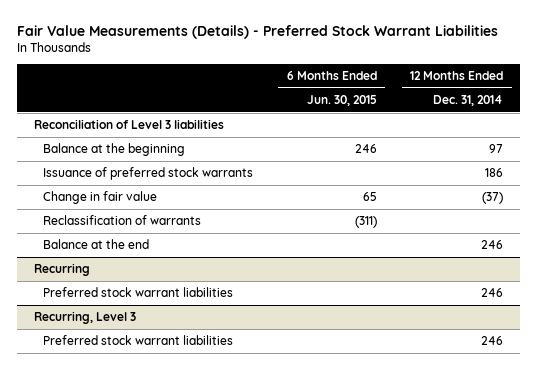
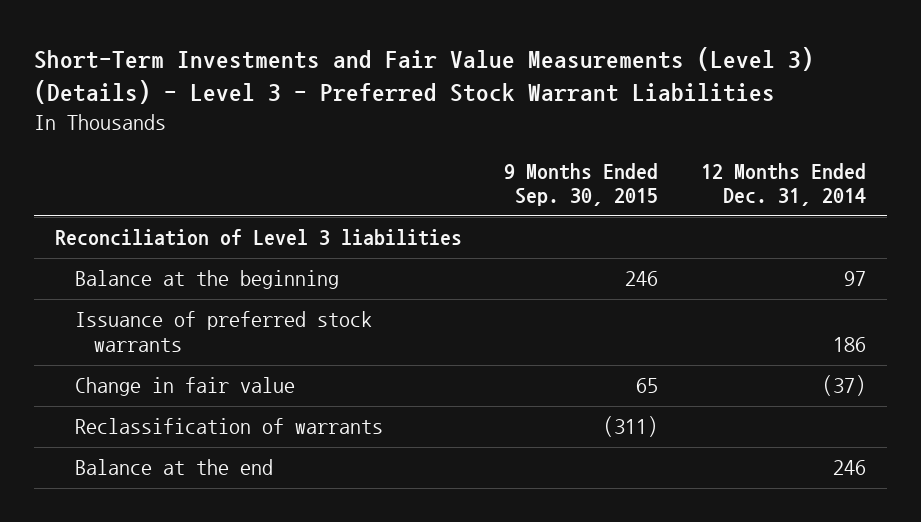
- Fair Value Measurements (Details) - Preferred Stock Warrant Liabilities
+ Short-Term Investments and Fair Value Measurements (Level 3) (Details) - Level 3 - Preferred Stock Warrant Liabilities
- | 6 Months Ended Jun. 30, 2015 | 12 Months Ended Dec. 31, 2014
+ | 9 Months Ended Sep. 30, 2015 | 12 Months Ended Dec. 31, 2014
- Recurring
- Preferred stock warrant liabilities | | 246
- Recurring, Level 3
- Preferred stock warrant liabilities | | 246

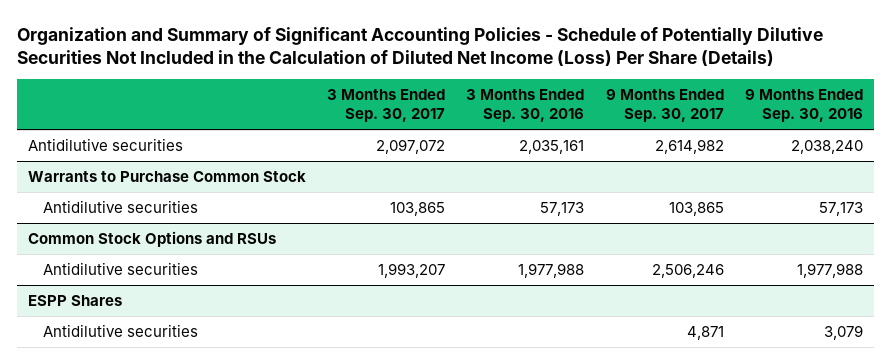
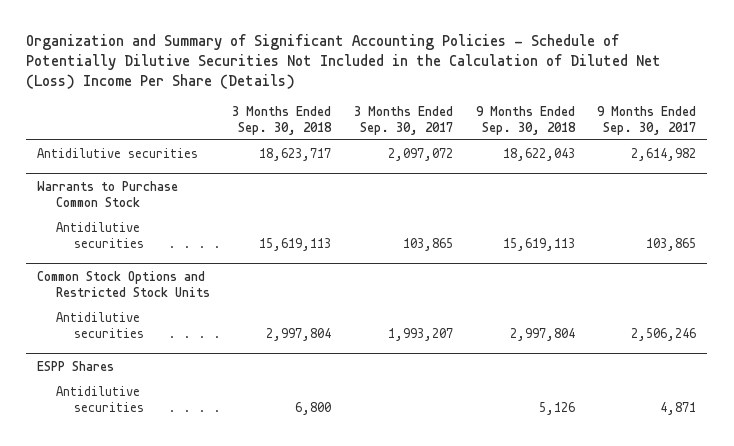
- Organization and Summary of Significant Accounting Policies - Schedule of Potentially Dilutive Securities Not Included in the Calculation of Diluted Net Income (Loss) Per Share (Details)
+ Organization and Summary of Significant Accounting Policies - Schedule of Potentially Dilutive Securities Not Included in the Calculation of Diluted Net (Loss) Income Per Share (Details)
- | 3 Months Ended Sep. 30, 2017 | 3 Months Ended Sep. 30, 2016 | 9 Months Ended Sep. 30, 2017 | 9 Months Ended Sep. 30, 2016
+ | 3 Months Ended Sep. 30, 2018 | 3 Months Ended Sep. 30, 2017 | 9 Months Ended Sep. 30, 2018 | 9 Months Ended Sep. 30, 2017
- Common Stock Options and RSUs
+ Common Stock Options and Restricted Stock Units

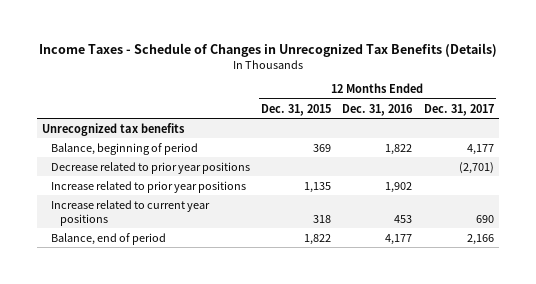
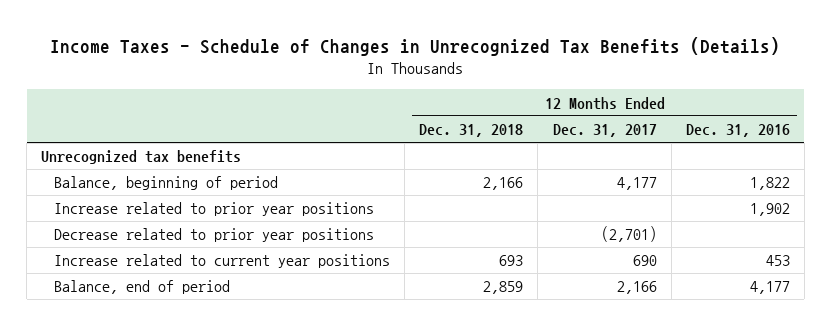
- | 12 Months Ended Dec. 31, 2015 | 12 Months Ended Dec. 31, 2016 | 12 Months Ended Dec. 31, 2017
+ | 12 Months Ended Dec. 31, 2018 | 12 Months Ended Dec. 31, 2017 | 12 Months Ended Dec. 31, 2016
moved down: Decrease related to prior year positions | | (2,701) |

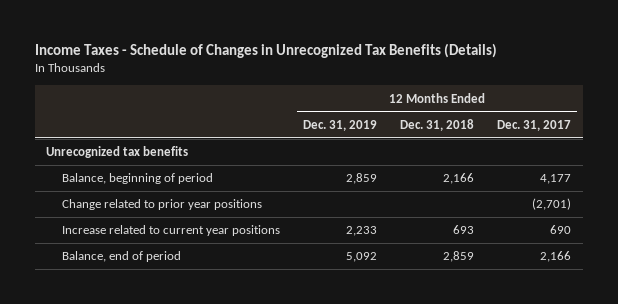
- | 12 Months Ended Dec. 31, 2018 | 12 Months Ended Dec. 31, 2017 | 12 Months Ended Dec. 31, 2016
+ | 12 Months Ended Dec. 31, 2019 | 12 Months Ended Dec. 31, 2018 | 12 Months Ended Dec. 31, 2017
- Increase related to prior year positions | | | 1,902
- Decrease related to prior year positions | | (2,701) |
+ Change related to prior year positions | | | (2,701)

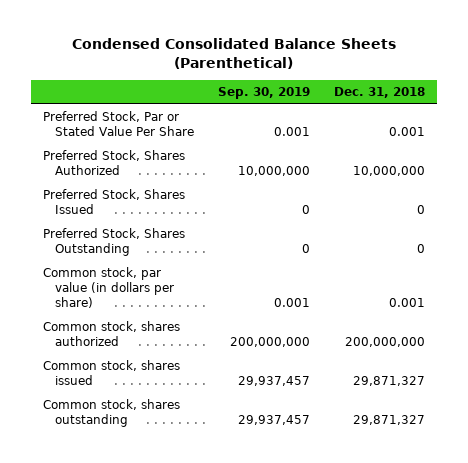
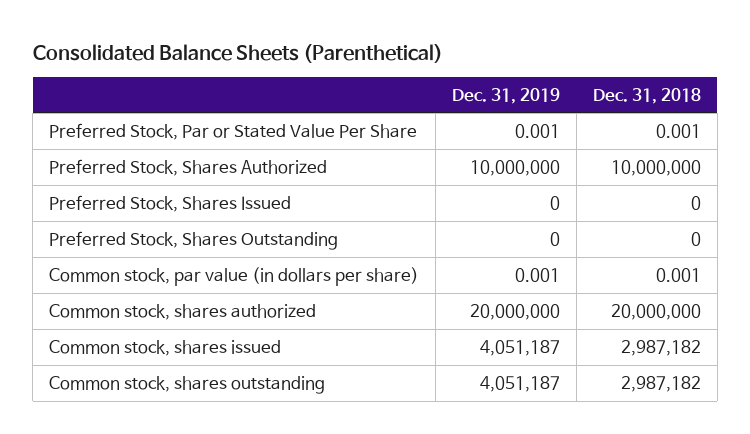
- Condensed Consolidated Balance Sheets (Parenthetical)
+ Consolidated Balance Sheets (Parenthetical)
- | Sep. 30, 2019 | Dec. 31, 2018
+ | Dec. 31, 2019 | Dec. 31, 2018
- Common stock, shares authorized | 200,000,000 | 200,000,000
- Common stock, shares issued | 29,937,457 | 29,871,327
- Common stock, shares outstanding | 29,937,457 | 29,871,327
+ Common stock, shares authorized | 20,000,000 | 20,000,000
+ Common stock, shares issued | 4,051,187 | 2,987,182
+ Common stock, shares outstanding | 4,051,187 | 2,987,182

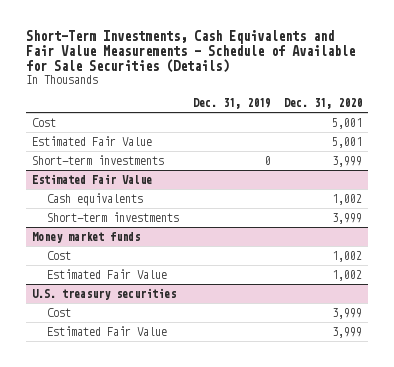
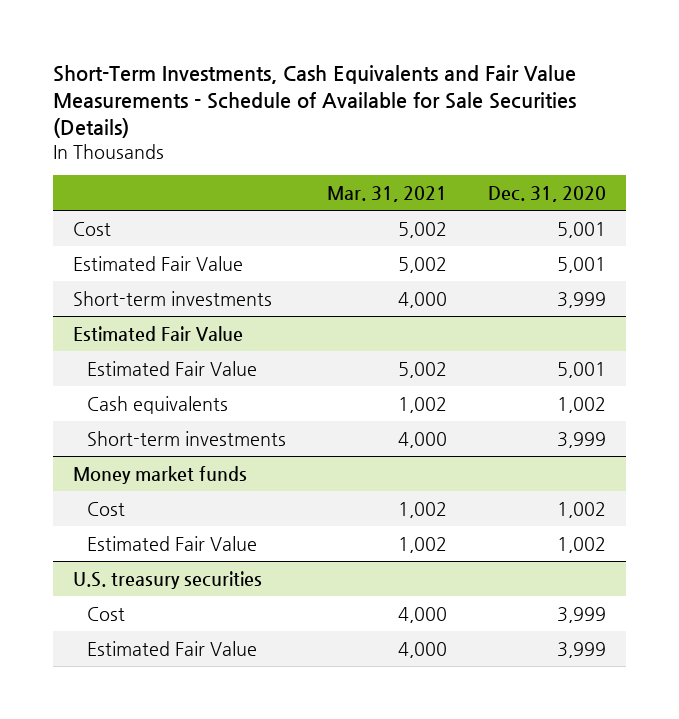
- | Dec. 31, 2019 | Dec. 31, 2020
+ | Mar. 31, 2021 | Dec. 31, 2020
@ Estimated Fair Value
+ Estimated Fair Value | 5,002 | 5,001

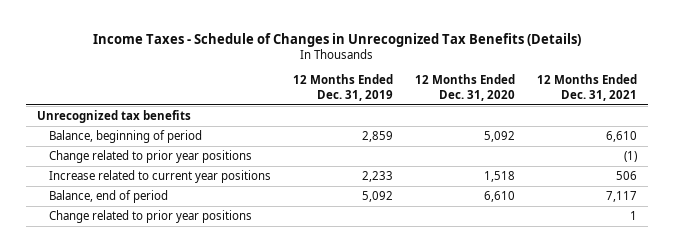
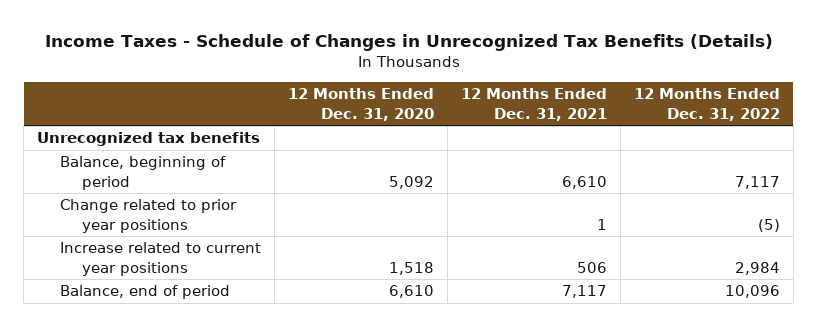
- | 12 Months Ended Dec. 31, 2019 | 12 Months Ended Dec. 31, 2020 | 12 Months Ended Dec. 31, 2021
+ | 12 Months Ended Dec. 31, 2020 | 12 Months Ended Dec. 31, 2021 | 12 Months Ended Dec. 31, 2022
- Change related to prior year positions | | | (1)
moved up: Change related to prior year positions | | 1 | (5)

